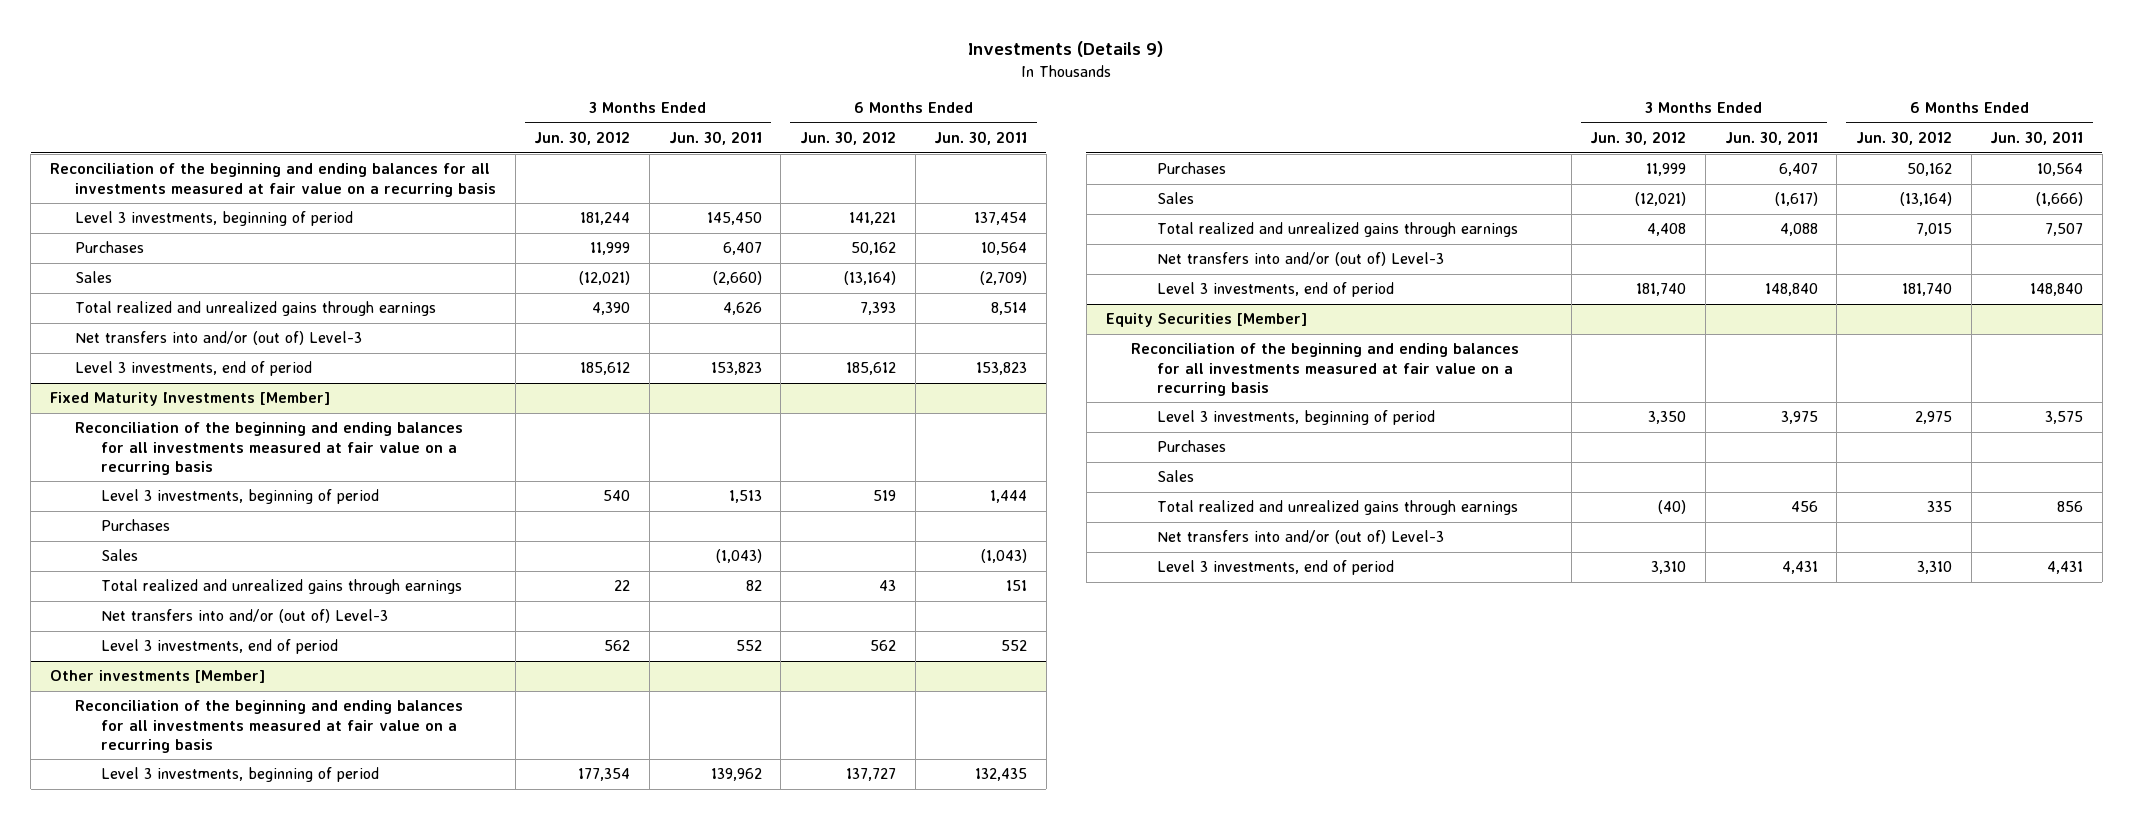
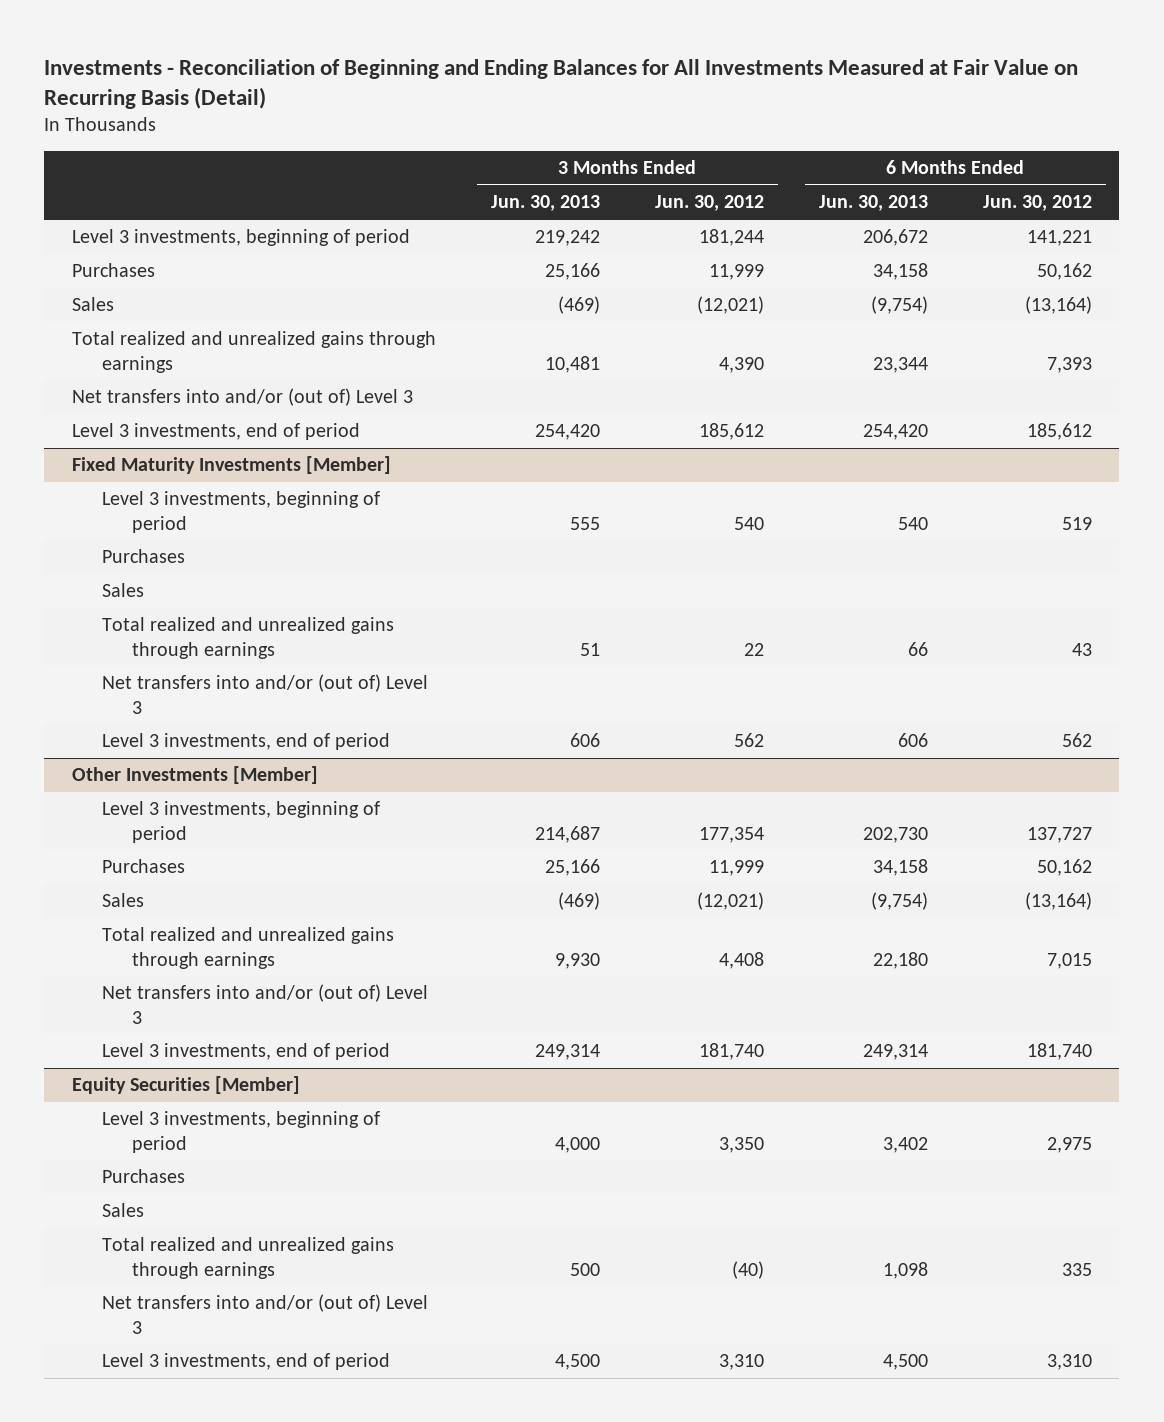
- Investments (Details 9)
+ Investments - Reconciliation of Beginning and Ending Balances for All Investments Measured at Fair Value on Recurring Basis (Detail)
- | 3 Months Ended Jun. 30, 2012 | 3 Months Ended Jun. 30, 2011 | 6 Months Ended Jun. 30, 2012 | 6 Months Ended Jun. 30, 2011
+ | 3 Months Ended Jun. 30, 2013 | 3 Months Ended Jun. 30, 2012 | 6 Months Ended Jun. 30, 2013 | 6 Months Ended Jun. 30, 2012
- Reconciliation of the beginning and ending balances for all investments measured at fair value on a recurring basis
- Net transfers into and/or (out of) Level-3
+ Net transfers into and/or (out of) Level 3
@ Fixed Maturity Investments [Member]
- Reconciliation of the beginning and ending balances for all investments measured at fair value on a recurring basis
- Net transfers into and/or (out of) Level-3
+ Net transfers into and/or (out of) Level 3
- Other investments [Member]
- Reconciliation of the beginning and ending balances for all investments measured at fair value on a recurring basis
+ Other Investments [Member]
- Net transfers into and/or (out of) Level-3
+ Net transfers into and/or (out of) Level 3
@ Equity Securities [Member]
- Reconciliation of the beginning and ending balances for all investments measured at fair value on a recurring basis
- Net transfers into and/or (out of) Level-3
+ Net transfers into and/or (out of) Level 3

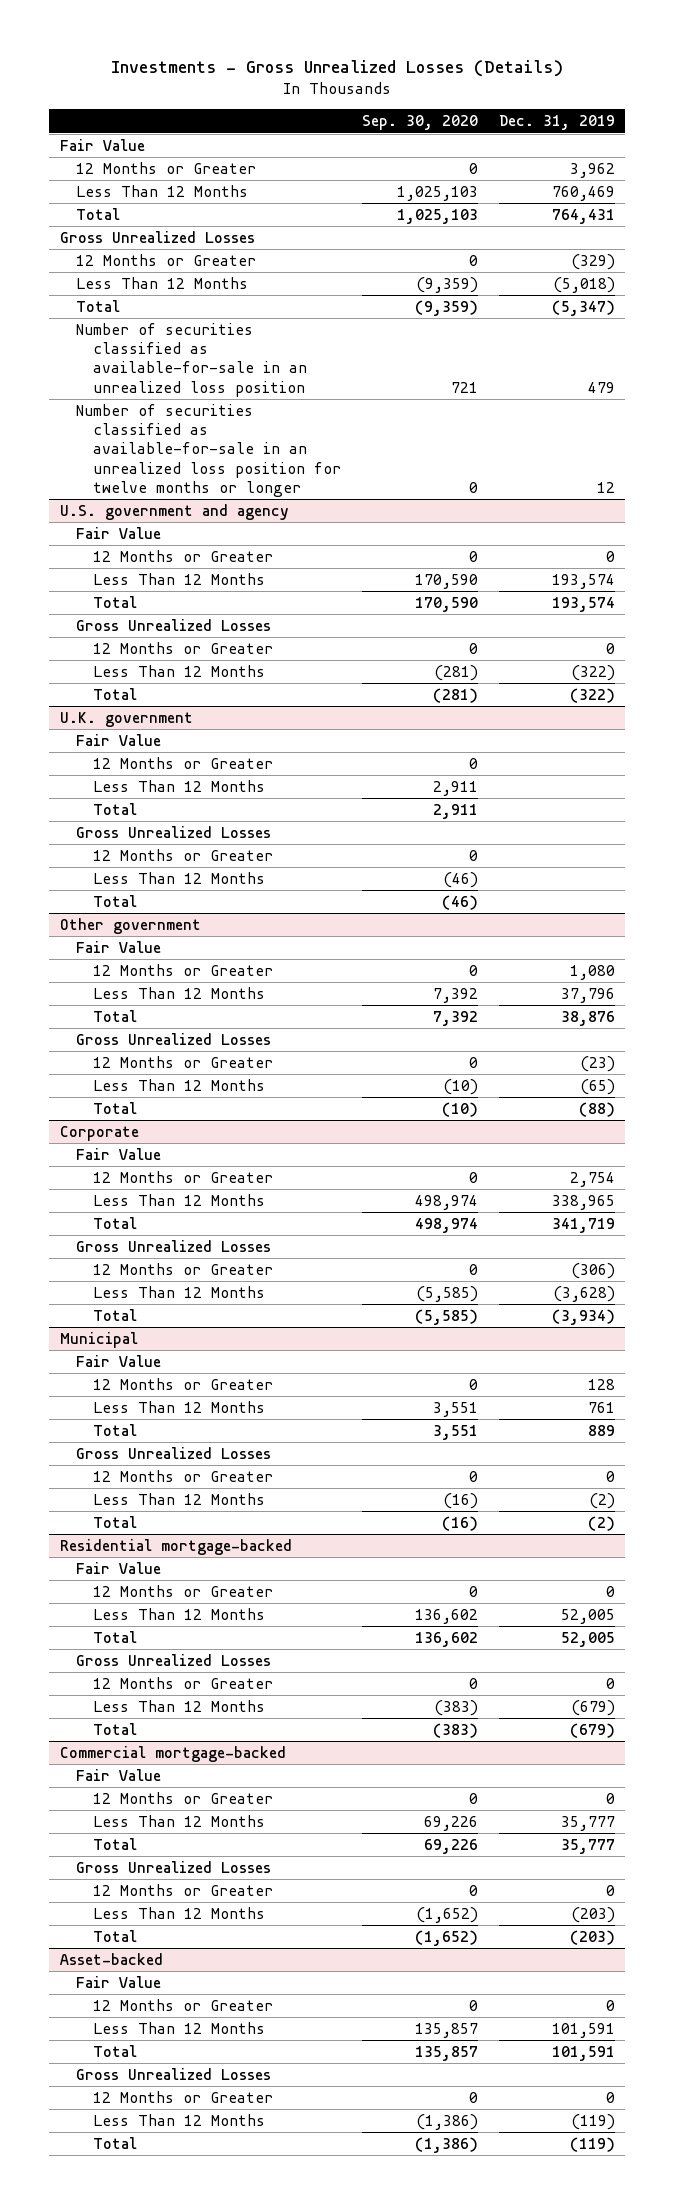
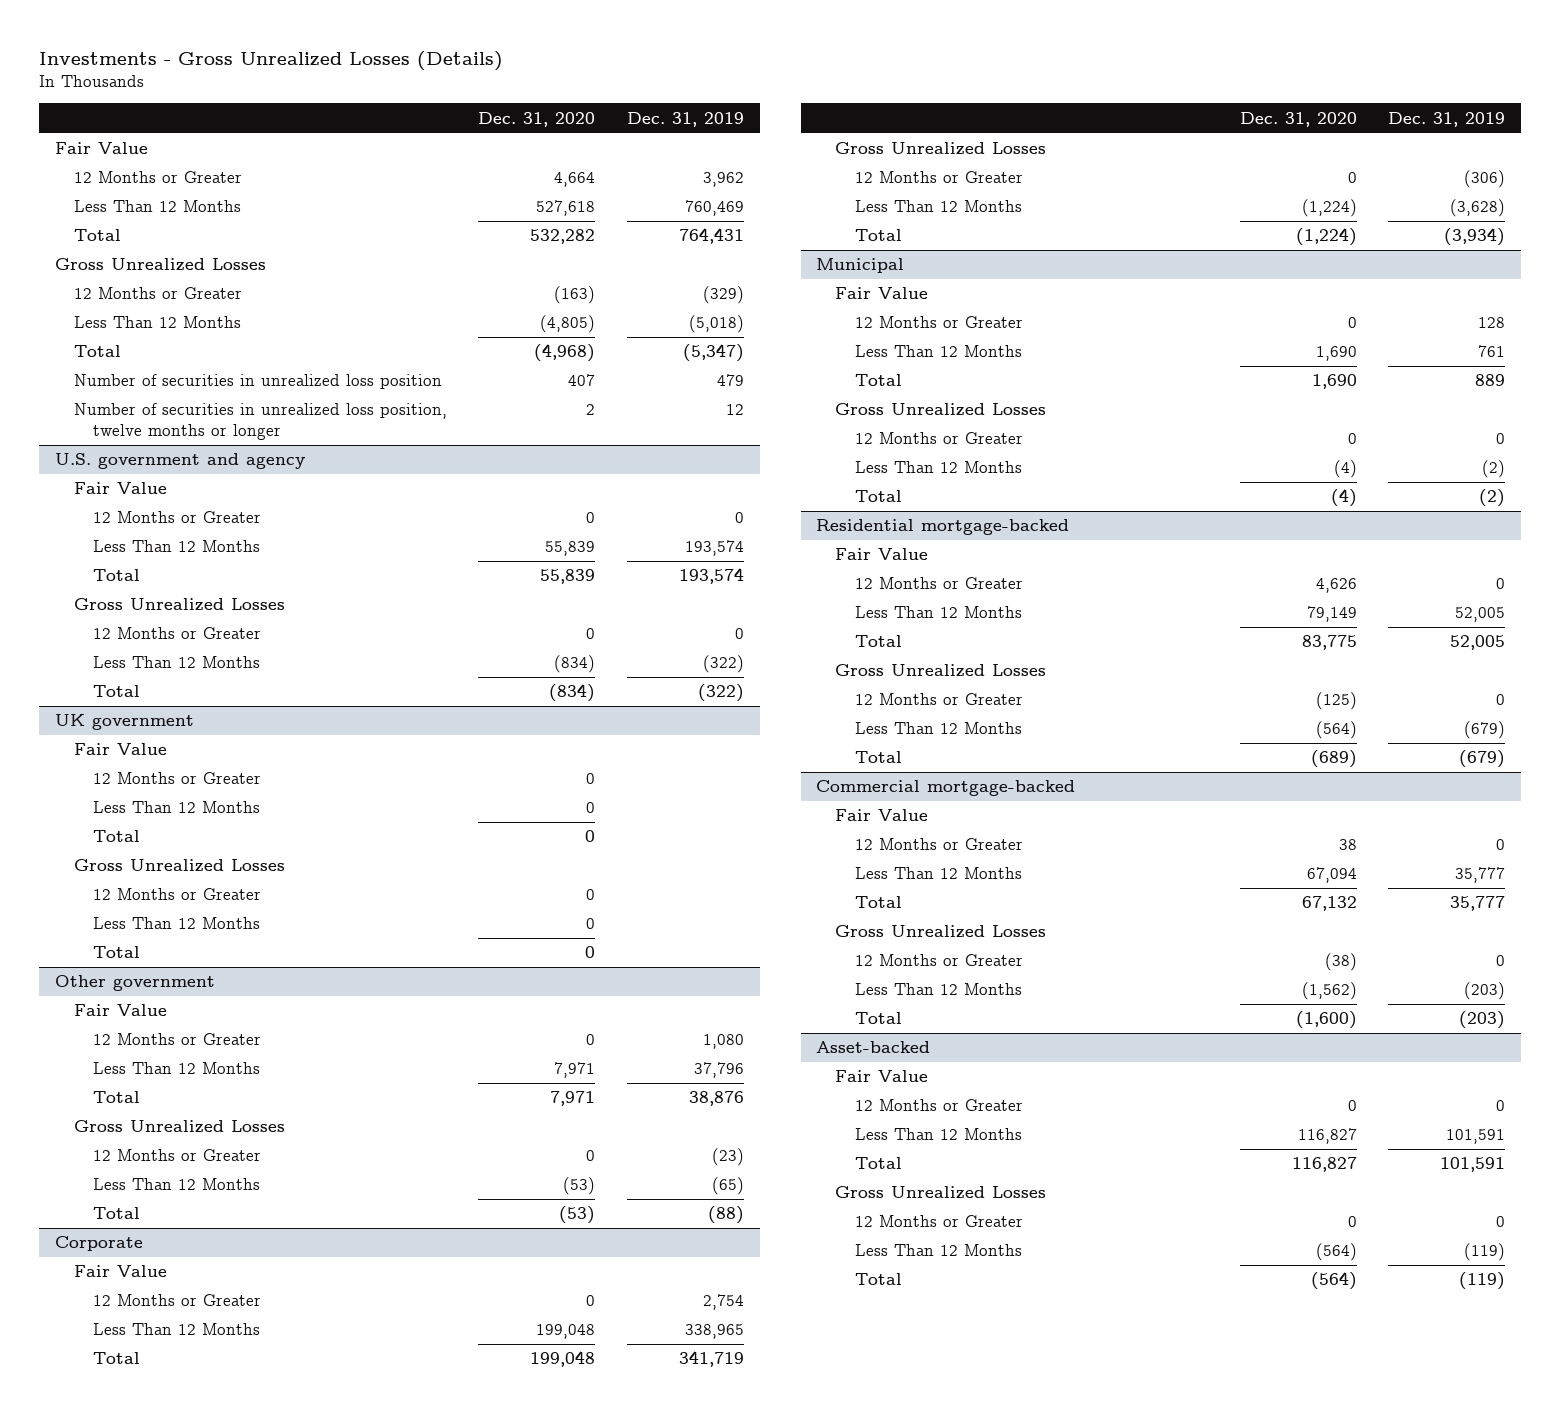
- | Sep. 30, 2020 | Dec. 31, 2019
+ | Dec. 31, 2020 | Dec. 31, 2019
- Number of securities classified as available-for-sale in an unrealized loss position | 721 | 479
- Number of securities classified as available-for-sale in an unrealized loss position for twelve months or longer | 0 | 12
+ Number of securities in unrealized loss position | 407 | 479
+ Number of securities in unrealized loss position, twelve months or longer | 2 | 12
- U.K. government
+ UK government

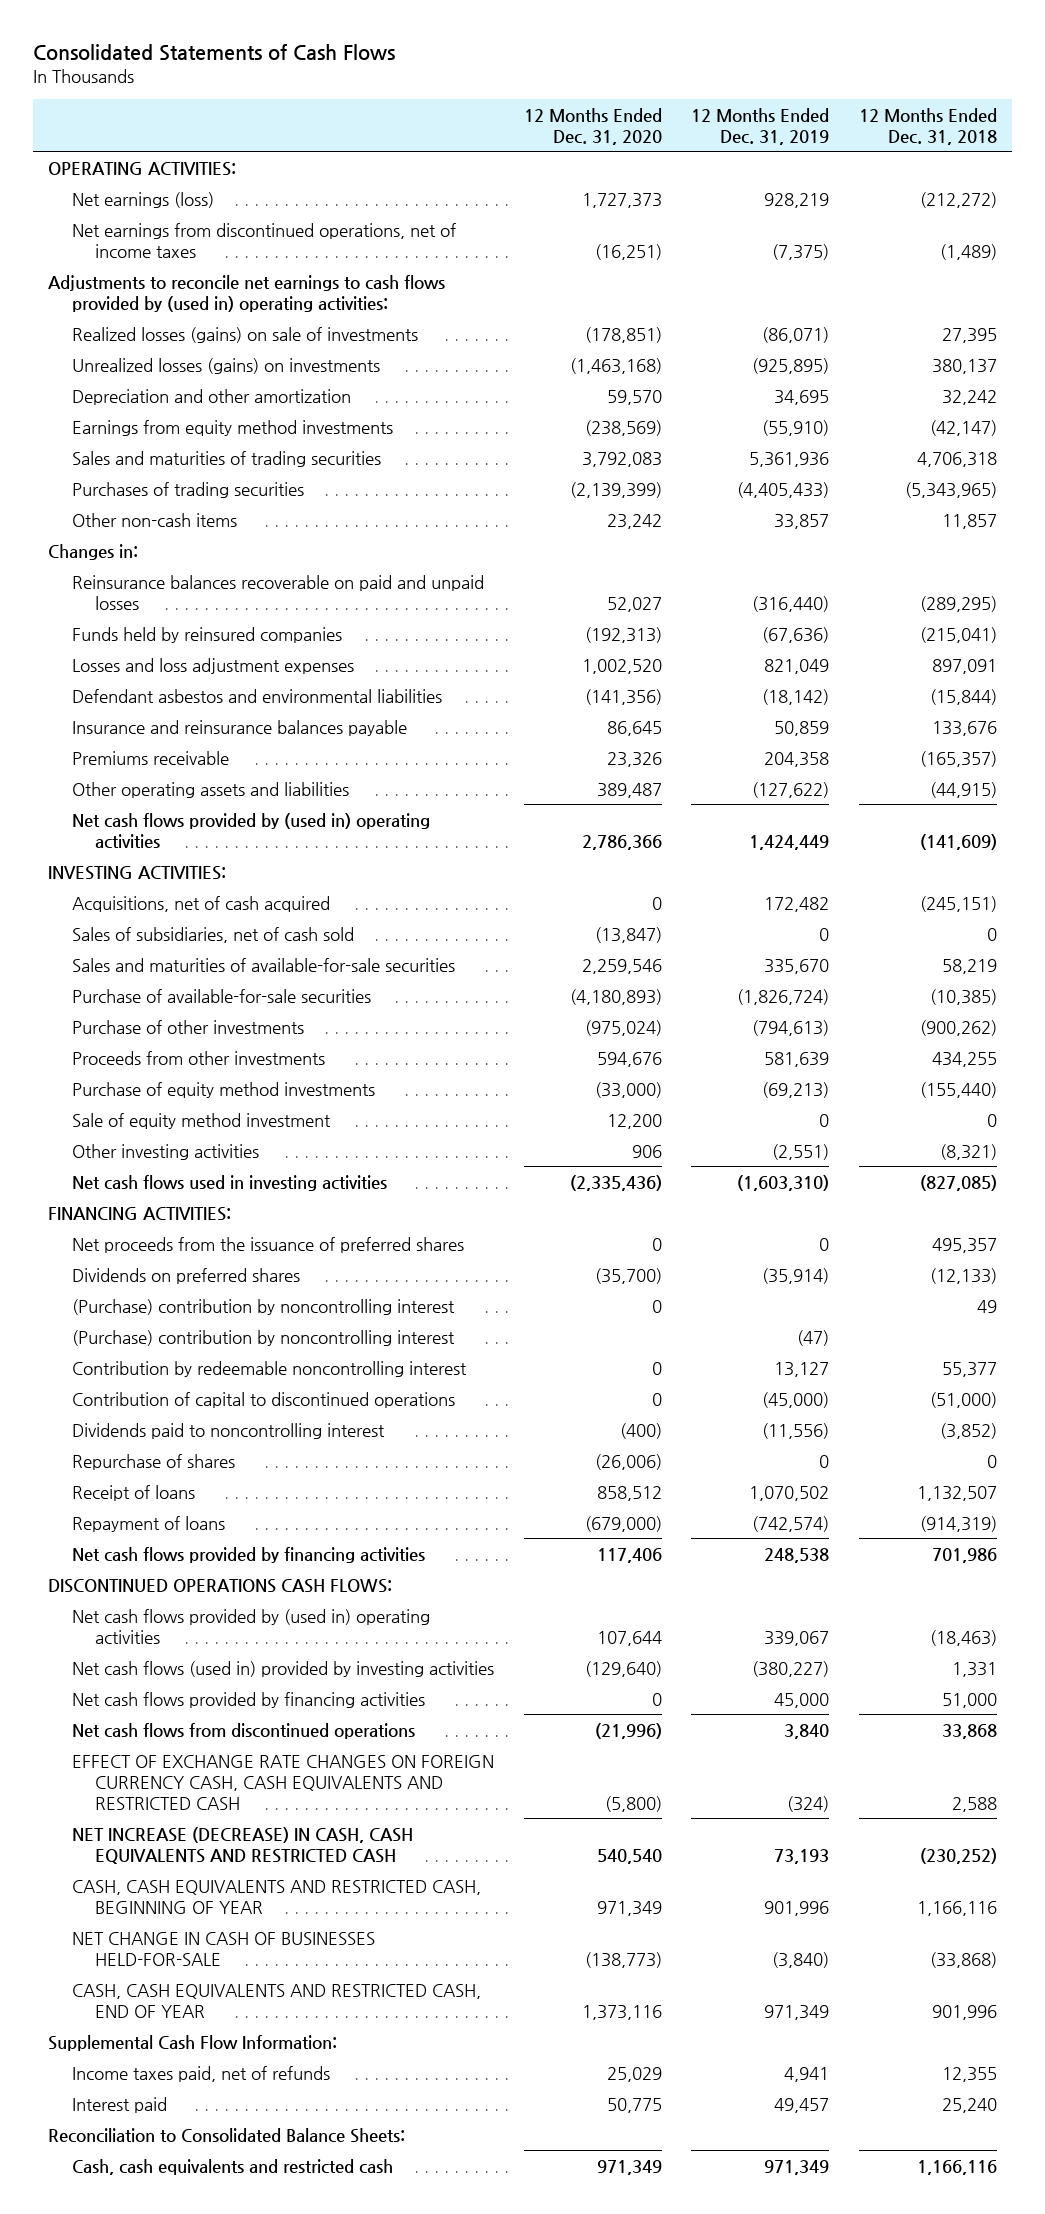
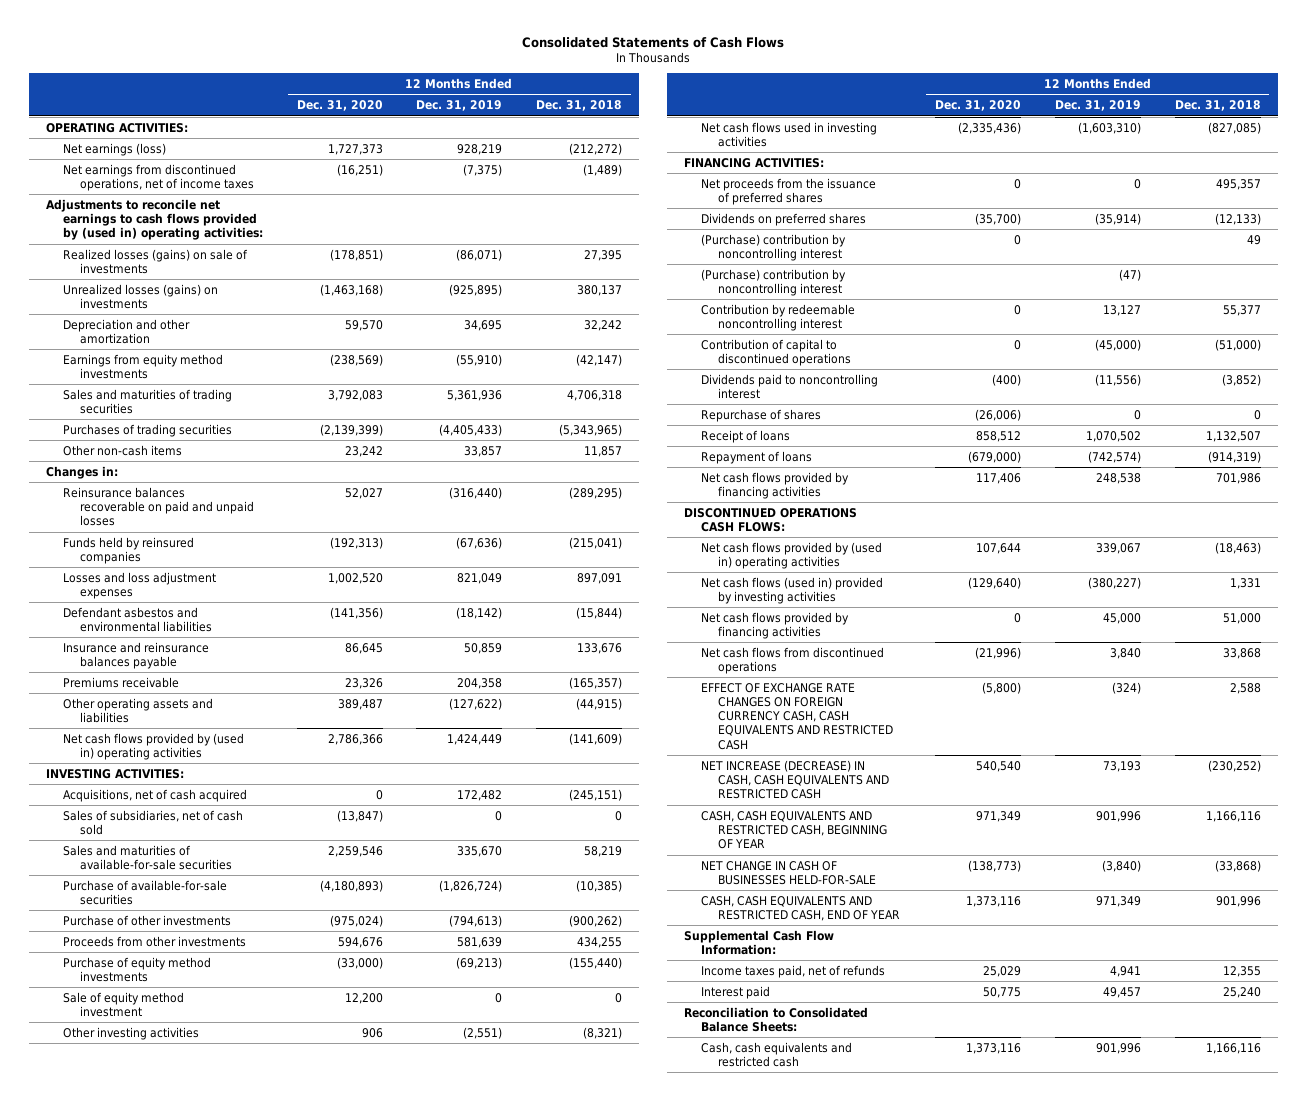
- Cash, cash equivalents and restricted cash | 971,349 | 971,349 | 1,166,116
+ Cash, cash equivalents and restricted cash | 1,373,116 | 901,996 | 1,166,116

